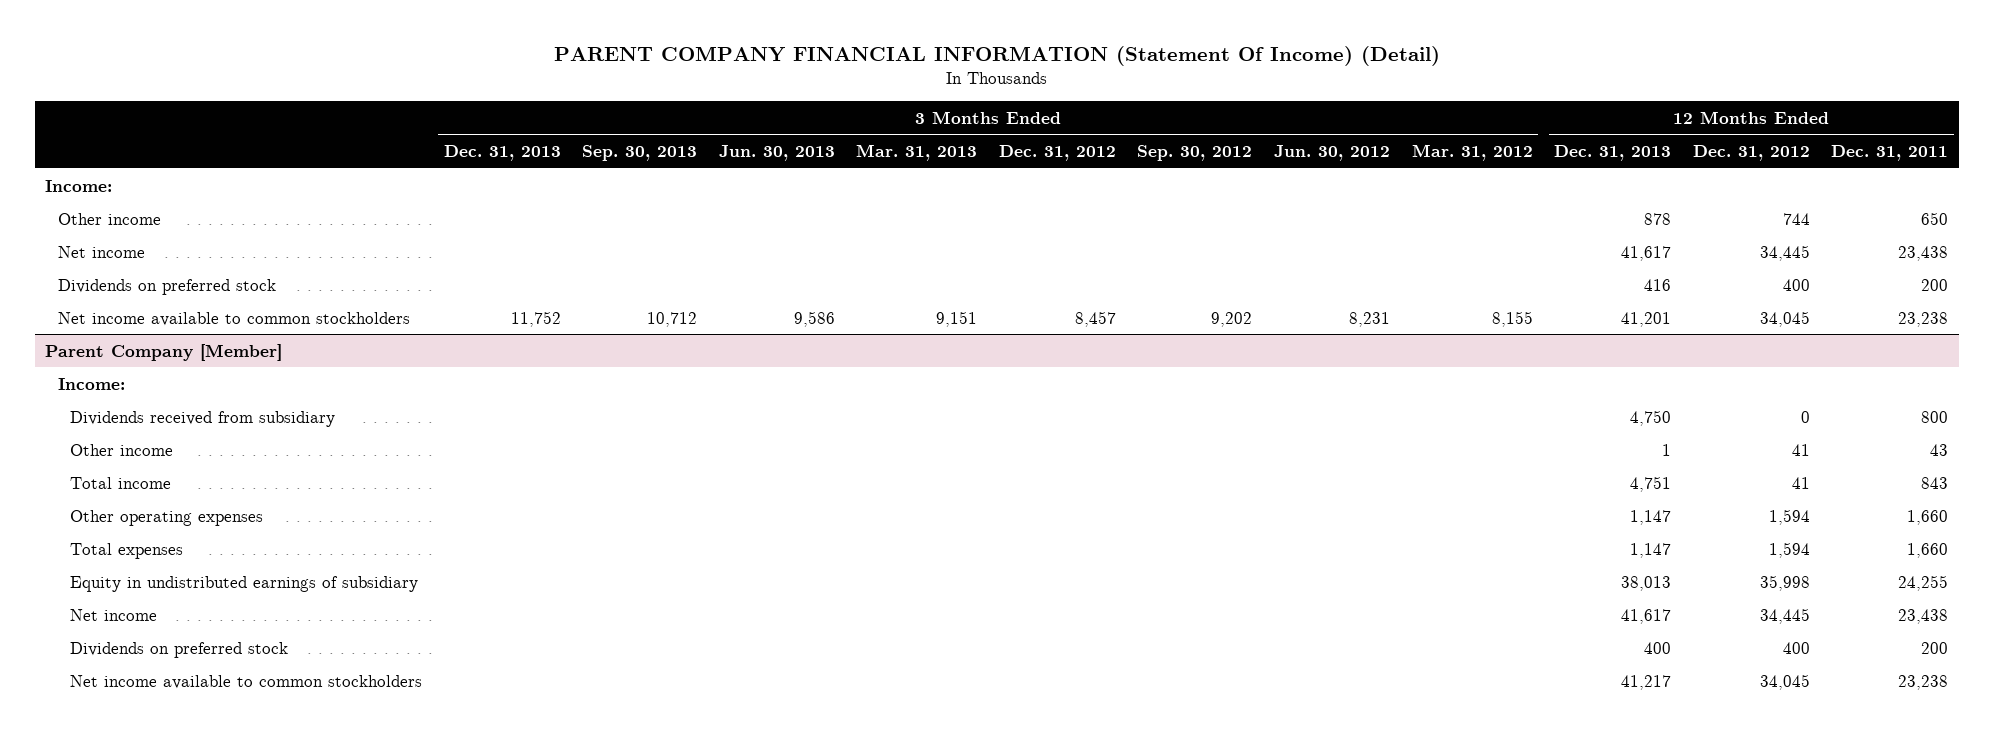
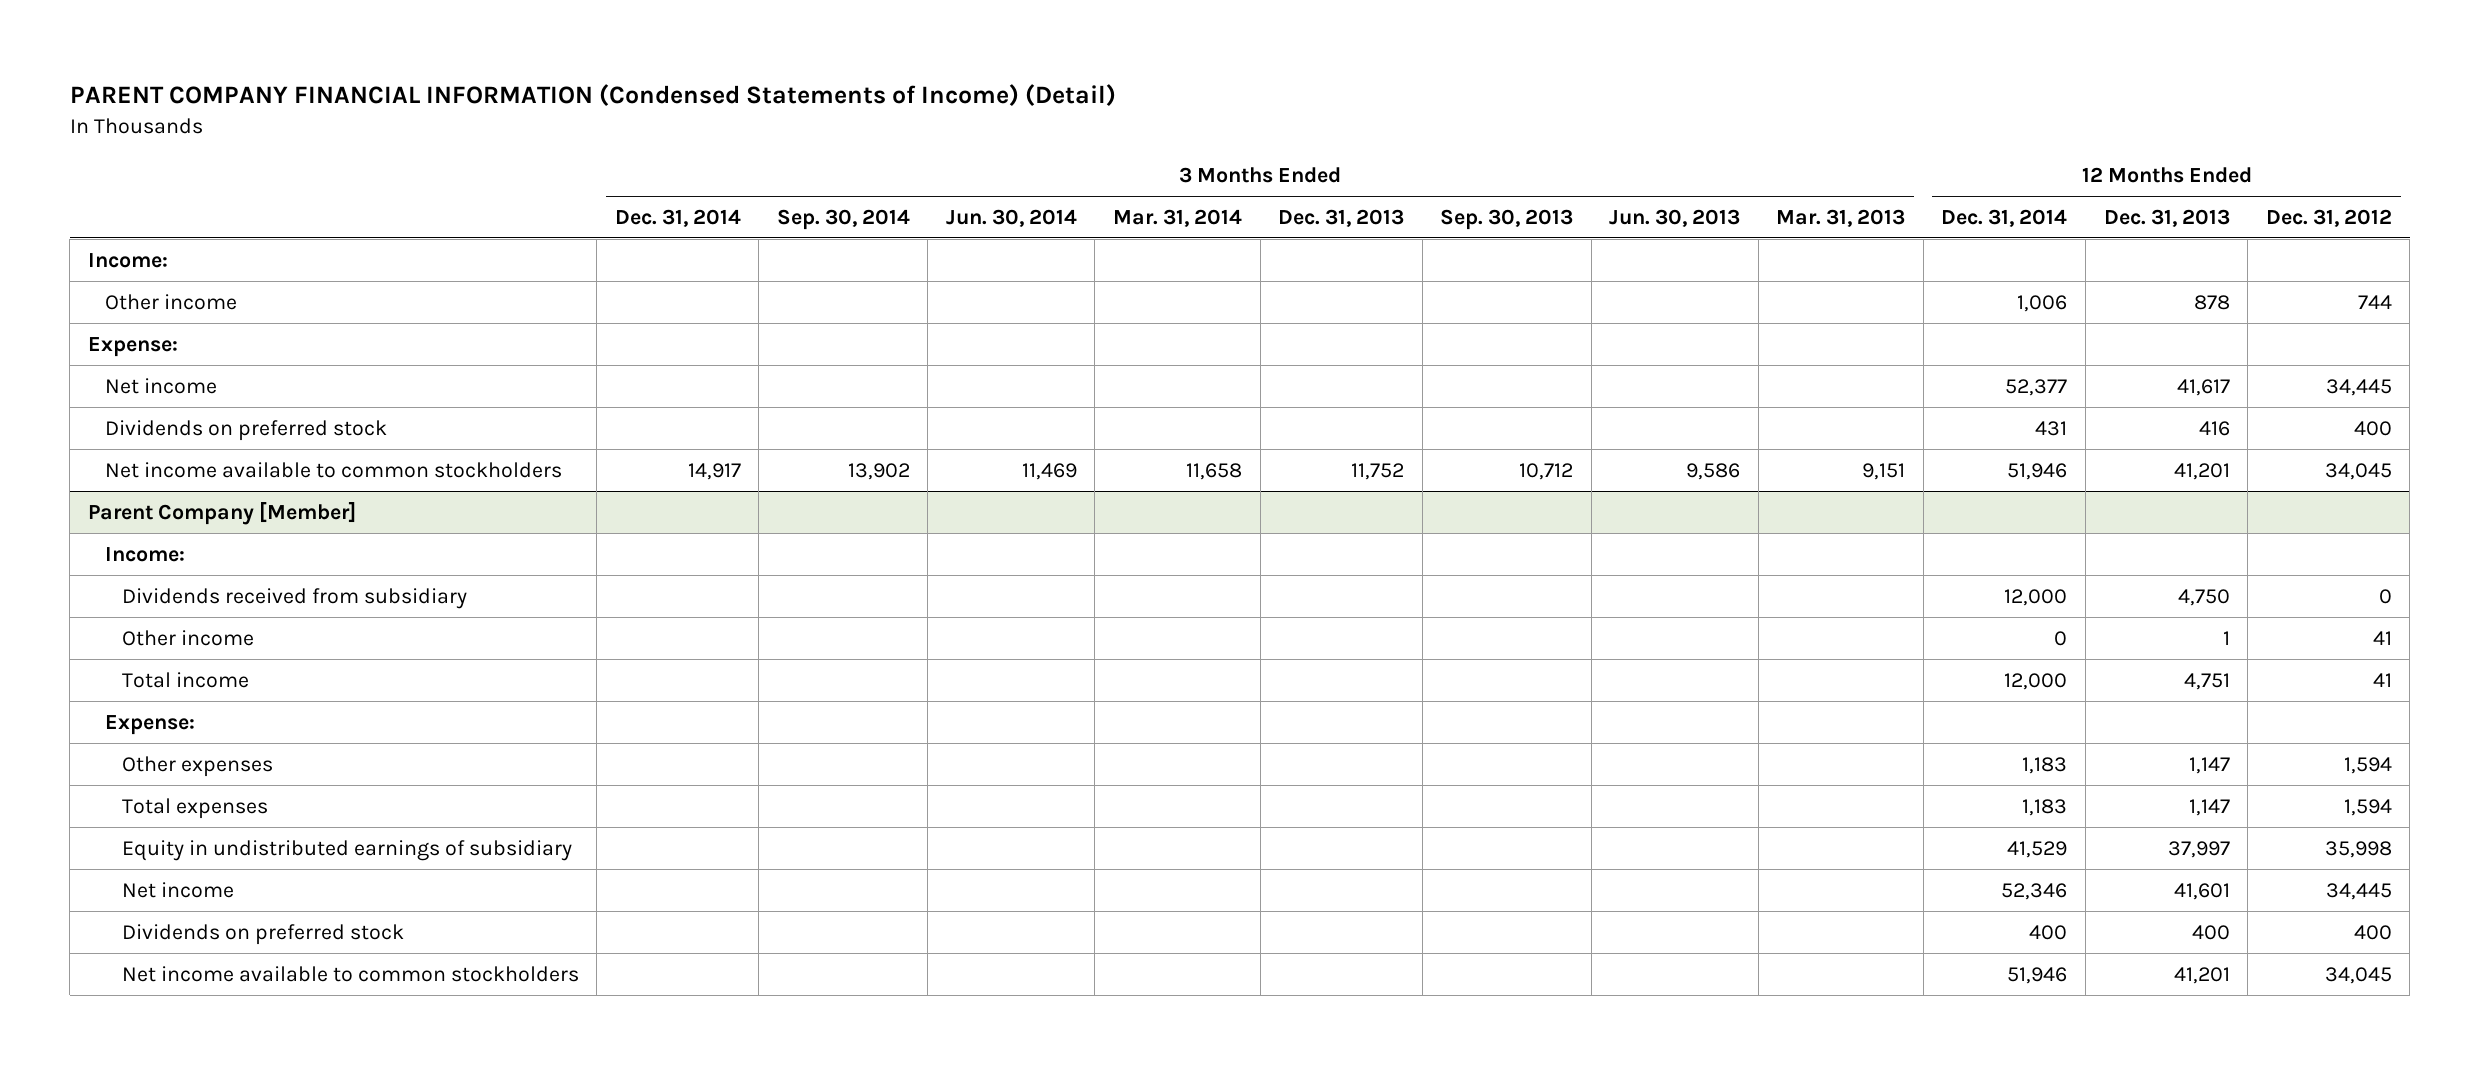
- PARENT COMPANY FINANCIAL INFORMATION (Statement Of Income) (Detail)
+ PARENT COMPANY FINANCIAL INFORMATION (Condensed Statements of Income) (Detail)
- | 3 Months Ended Dec. 31, 2013 | 3 Months Ended Sep. 30, 2013 | 3 Months Ended Jun. 30, 2013 | 3 Months Ended Mar. 31, 2013 | 3 Months Ended Dec. 31, 2012 | 3 Months Ended Sep. 30, 2012 | 3 Months Ended Jun. 30, 2012 | 3 Months Ended Mar. 31, 2012 | 12 Months Ended Dec. 31, 2013 | 12 Months Ended Dec. 31, 2012 | 12 Months Ended Dec. 31, 2011
+ | 3 Months Ended Dec. 31, 2014 | 3 Months Ended Sep. 30, 2014 | 3 Months Ended Jun. 30, 2014 | 3 Months Ended Mar. 31, 2014 | 3 Months Ended Dec. 31, 2013 | 3 Months Ended Sep. 30, 2013 | 3 Months Ended Jun. 30, 2013 | 3 Months Ended Mar. 31, 2013 | 12 Months Ended Dec. 31, 2014 | 12 Months Ended Dec. 31, 2013 | 12 Months Ended Dec. 31, 2012
+ Expense:
@ Parent Company [Member]
- Other operating expenses | | | | | | | | | 1,147 | 1,594 | 1,660
+ Expense:
+ Other expenses | | | | | | | | | 1,183 | 1,147 | 1,594
- Equity in undistributed earnings of subsidiary | | | | | | | | | 38,013 | 35,998 | 24,255
- Net income | | | | | | | | | 41,617 | 34,445 | 23,438
+ Equity in undistributed earnings of subsidiary | | | | | | | | | 41,529 | 37,997 | 35,998
+ Net income | | | | | | | | | 52,346 | 41,601 | 34,445
- Net income available to common stockholders | | | | | | | | | 41,217 | 34,045 | 23,238
+ Net income available to common stockholders | | | | | | | | | 51,946 | 41,201 | 34,045

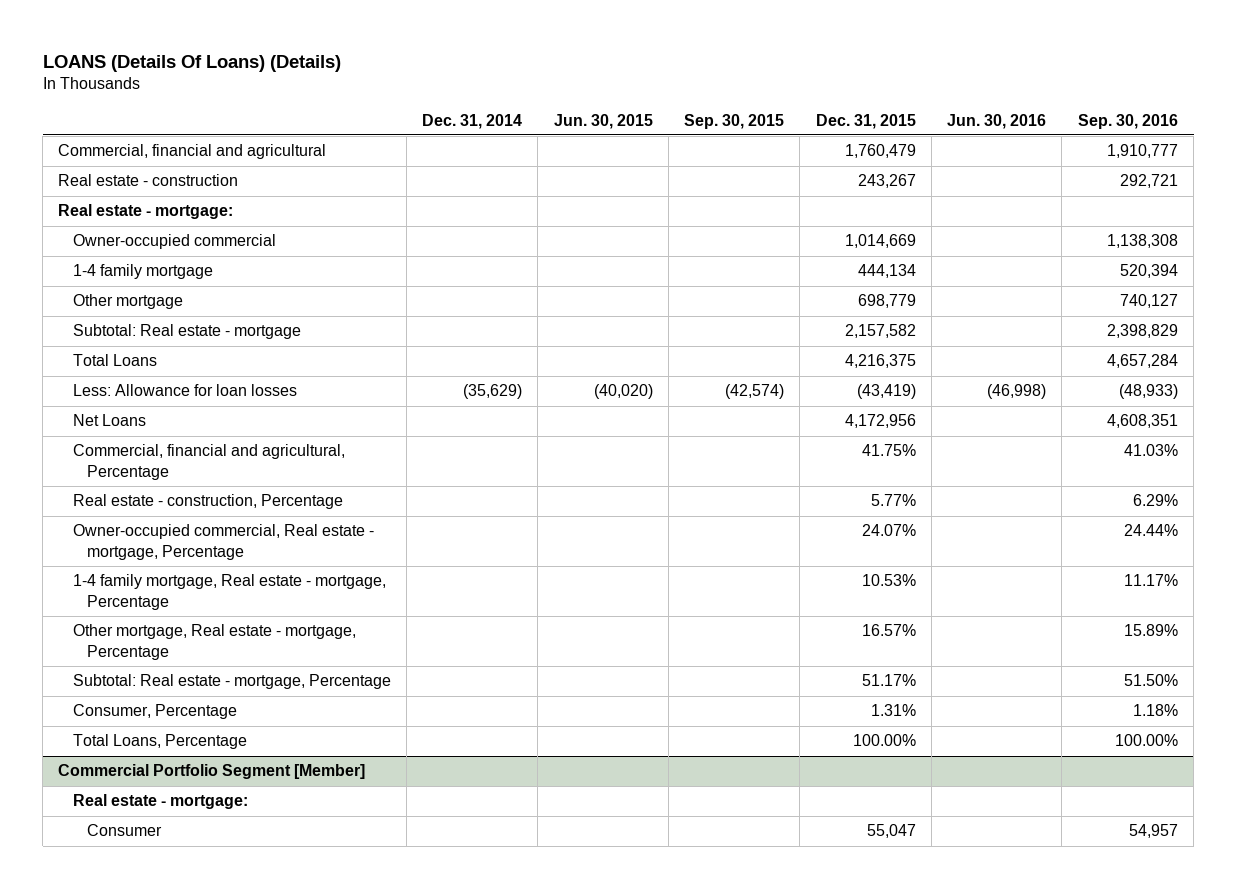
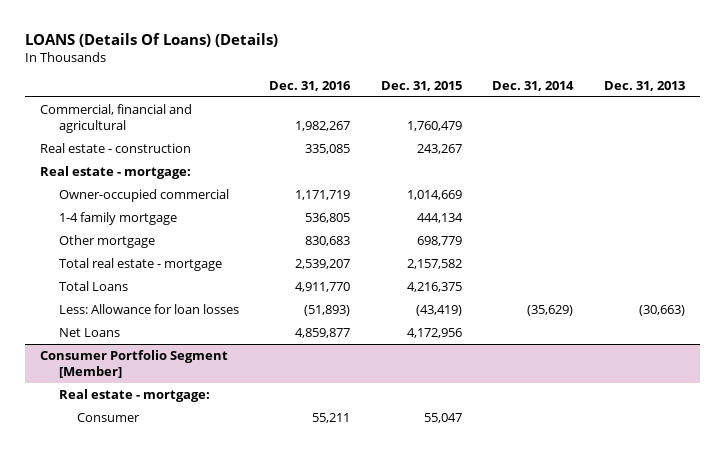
- | Dec. 31, 2014 | Jun. 30, 2015 | Sep. 30, 2015 | Dec. 31, 2015 | Jun. 30, 2016 | Sep. 30, 2016
+ | Dec. 31, 2016 | Dec. 31, 2015 | Dec. 31, 2014 | Dec. 31, 2013
- Subtotal: Real estate - mortgage | | | | 2,157,582 | | 2,398,829
+ Total real estate - mortgage | 2,539,207 | 2,157,582 | |
- Commercial, financial and agricultural, Percentage | | | | 41.75% | | 41.03%
- Real estate - construction, Percentage | | | | 5.77% | | 6.29%
- Owner-occupied commercial, Real estate - mortgage, Percentage | | | | 24.07% | | 24.44%
- 1-4 family mortgage, Real estate - mortgage, Percentage | | | | 10.53% | | 11.17%
- Other mortgage, Real estate - mortgage, Percentage | | | | 16.57% | | 15.89%
- Subtotal: Real estate - mortgage, Percentage | | | | 51.17% | | 51.50%
- Consumer, Percentage | | | | 1.31% | | 1.18%
- Total Loans, Percentage | | | | 100.00% | | 100.00%
- Commercial Portfolio Segment [Member]
+ Consumer Portfolio Segment [Member]

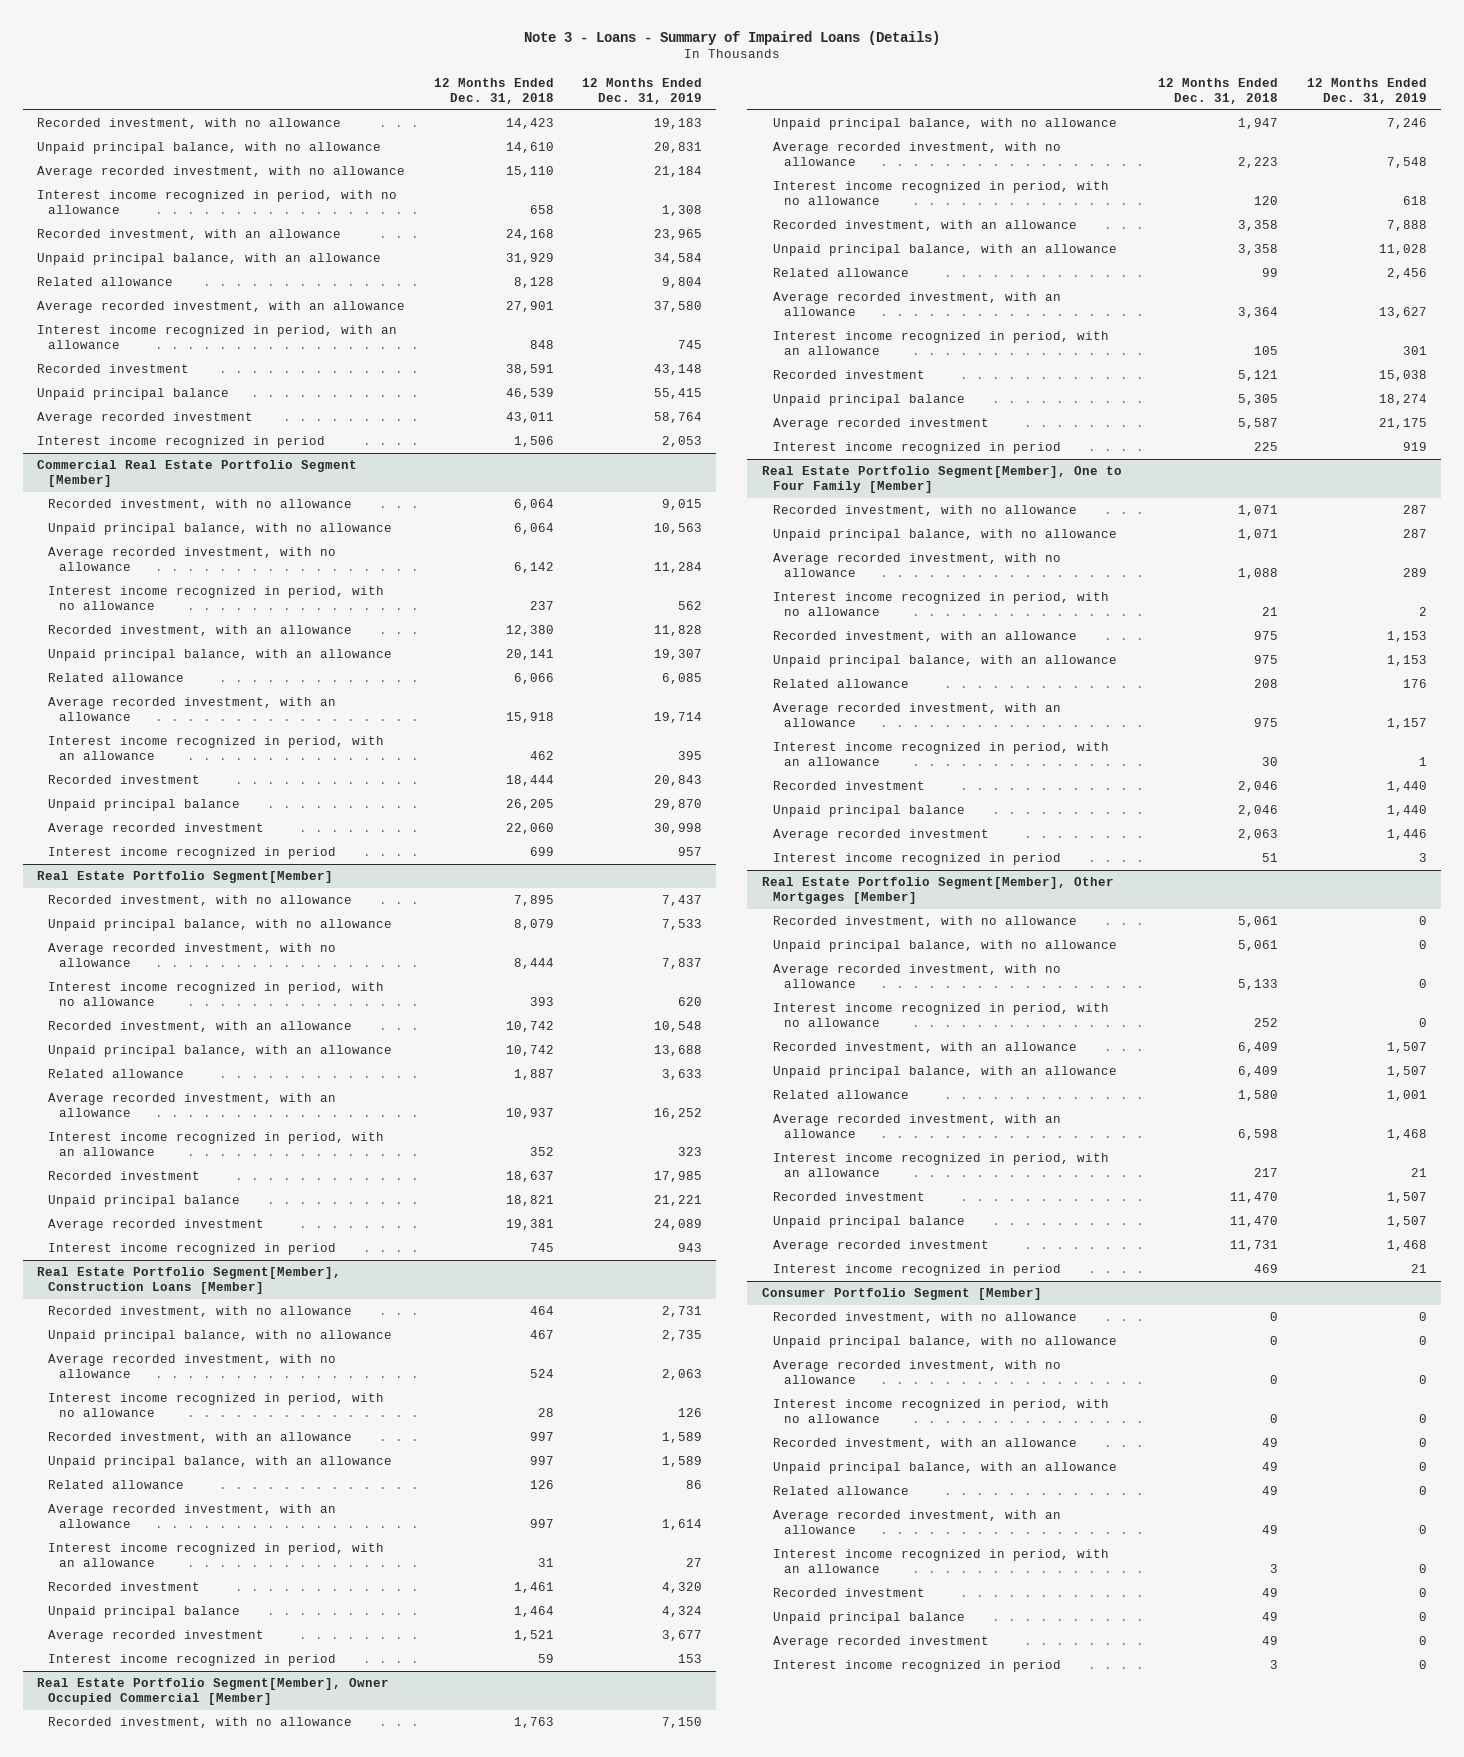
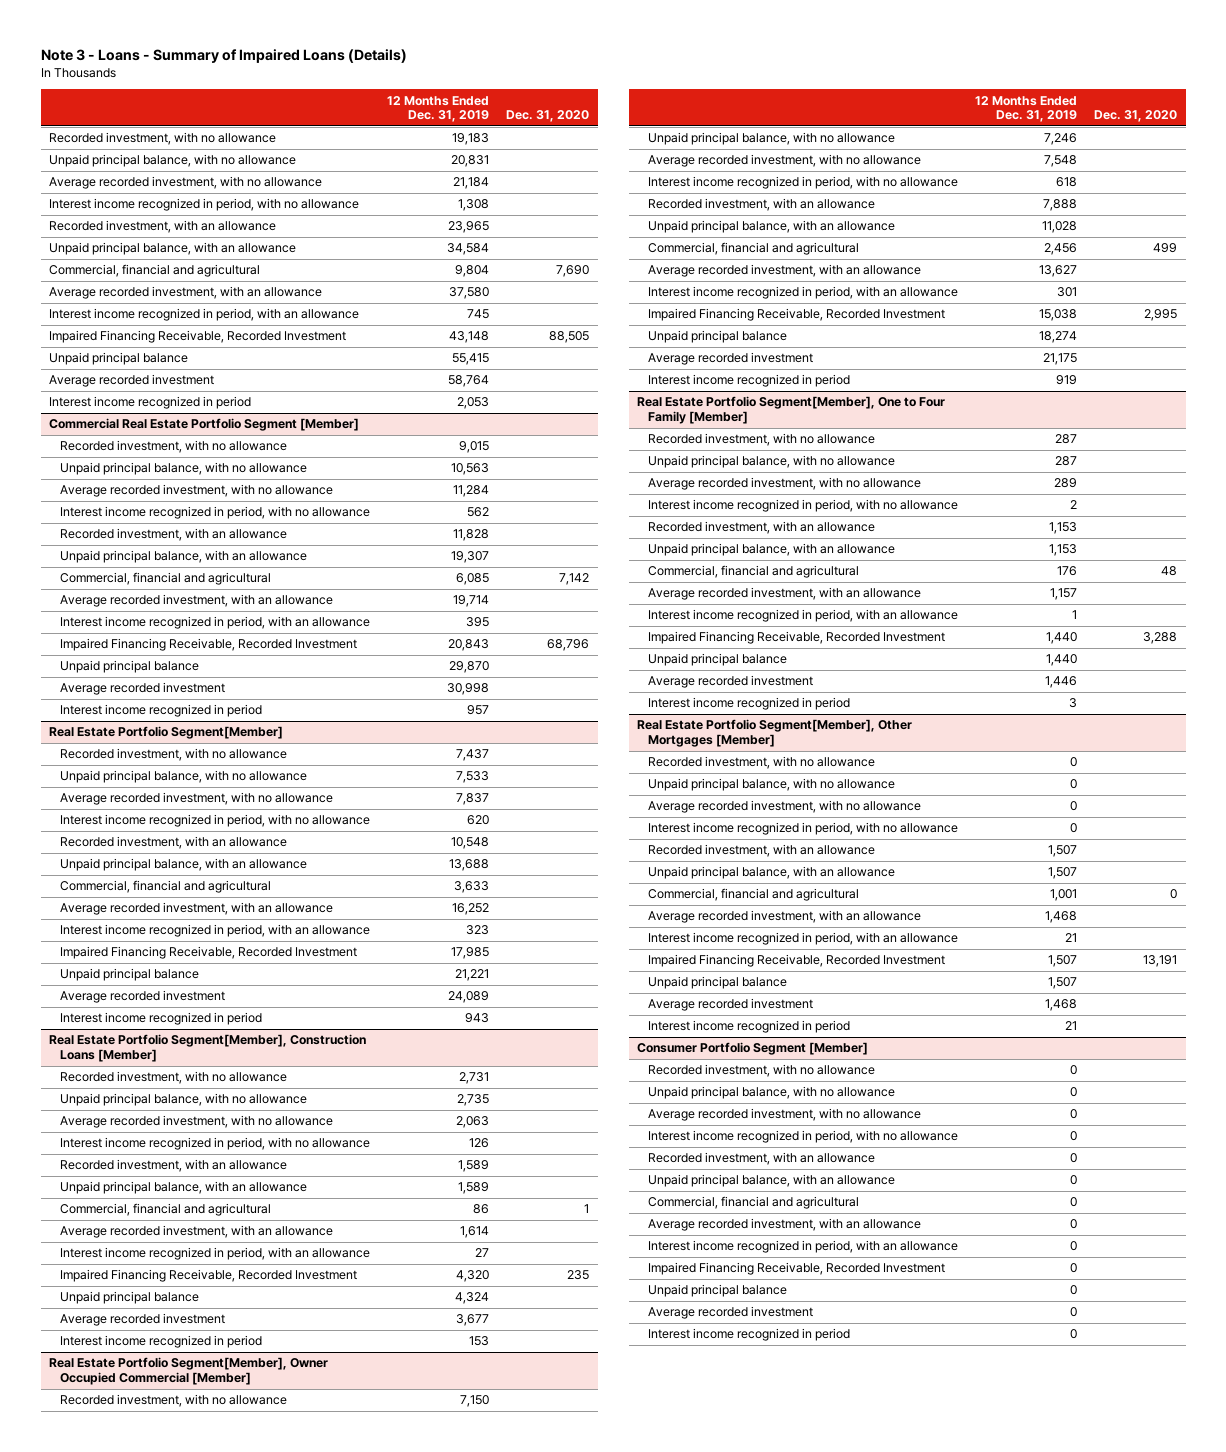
- | 12 Months Ended Dec. 31, 2018 | 12 Months Ended Dec. 31, 2019
+ | 12 Months Ended Dec. 31, 2019 | Dec. 31, 2020
- Related allowance | 8,128 | 9,804
+ Commercial, financial and agricultural | 9,804 | 7,690
- Recorded investment | 38,591 | 43,148
+ Impaired Financing Receivable, Recorded Investment | 43,148 | 88,505
@ Commercial Real Estate Portfolio Segment [Member]
- Related allowance | 6,066 | 6,085
+ Commercial, financial and agricultural | 6,085 | 7,142
- Recorded investment | 18,444 | 20,843
+ Impaired Financing Receivable, Recorded Investment | 20,843 | 68,796
@ Real Estate Portfolio Segment[Member]
- Related allowance | 1,887 | 3,633
+ Commercial, financial and agricultural | 3,633 |
- Recorded investment | 18,637 | 17,985
+ Impaired Financing Receivable, Recorded Investment | 17,985 |
@ Real Estate Portfolio Segment[Member], Construction Loans [Member]
- Related allowance | 126 | 86
+ Commercial, financial and agricultural | 86 | 1
- Recorded investment | 1,461 | 4,320
+ Impaired Financing Receivable, Recorded Investment | 4,320 | 235
@ Real Estate Portfolio Segment[Member], Owner Occupied Commercial [Member]
- Related allowance | 99 | 2,456
+ Commercial, financial and agricultural | 2,456 | 499
- Recorded investment | 5,121 | 15,038
+ Impaired Financing Receivable, Recorded Investment | 15,038 | 2,995
@ Real Estate Portfolio Segment[Member], One to Four Family [Member]
- Related allowance | 208 | 176
+ Commercial, financial and agricultural | 176 | 48
- Recorded investment | 2,046 | 1,440
+ Impaired Financing Receivable, Recorded Investment | 1,440 | 3,288
@ Real Estate Portfolio Segment[Member], Other Mortgages [Member]
- Related allowance | 1,580 | 1,001
+ Commercial, financial and agricultural | 1,001 | 0
- Recorded investment | 11,470 | 1,507
+ Impaired Financing Receivable, Recorded Investment | 1,507 | 13,191
@ Consumer Portfolio Segment [Member]
- Related allowance | 49 | 0
+ Commercial, financial and agricultural | 0 |
- Recorded investment | 49 | 0
+ Impaired Financing Receivable, Recorded Investment | 0 |

